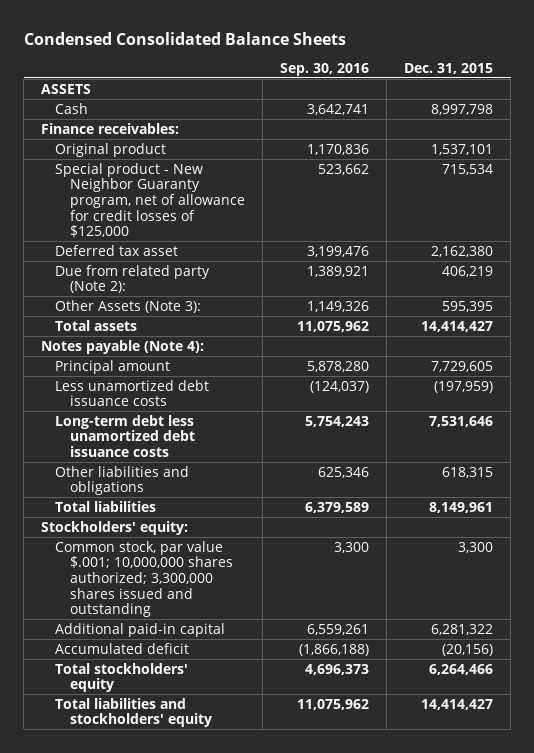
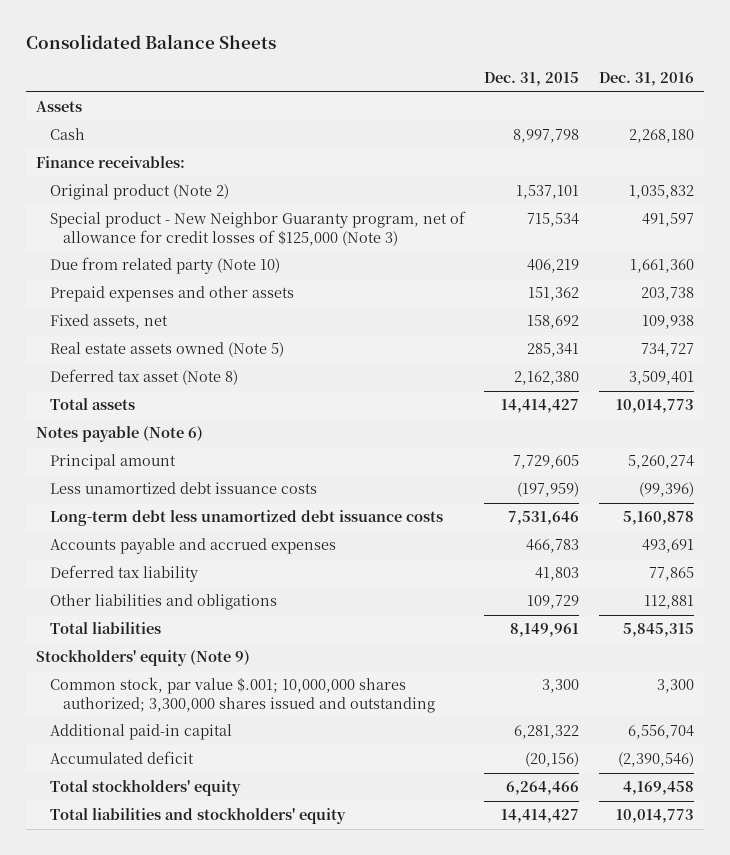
- Condensed Consolidated Balance Sheets
+ Consolidated Balance Sheets
- | Sep. 30, 2016 | Dec. 31, 2015
+ | Dec. 31, 2015 | Dec. 31, 2016
- ASSETS
+ Assets
- Original product | 1,170,836 | 1,537,101
- Special product - New Neighbor Guaranty program, net of allowance for credit losses of $125,000 | 523,662 | 715,534
- Deferred tax asset | 3,199,476 | 2,162,380
- Due from related party (Note 2): | 1,389,921 | 406,219
- Other Assets (Note 3): | 1,149,326 | 595,395
+ Original product (Note 2) | 1,537,101 | 1,035,832
+ Special product - New Neighbor Guaranty program, net of allowance for credit losses of $125,000 (Note 3) | 715,534 | 491,597
+ Due from related party (Note 10) | 406,219 | 1,661,360
+ Prepaid expenses and other assets | 151,362 | 203,738
+ Fixed assets, net | 158,692 | 109,938
+ Real estate assets owned (Note 5) | 285,341 | 734,727
+ Deferred tax asset (Note 8) | 2,162,380 | 3,509,401
- Notes payable (Note 4):
+ Notes payable (Note 6)
- Other liabilities and obligations | 625,346 | 618,315
+ Accounts payable and accrued expenses | 466,783 | 493,691
+ Deferred tax liability | 41,803 | 77,865
+ Other liabilities and obligations | 109,729 | 112,881
- Stockholders' equity:
+ Stockholders' equity (Note 9)

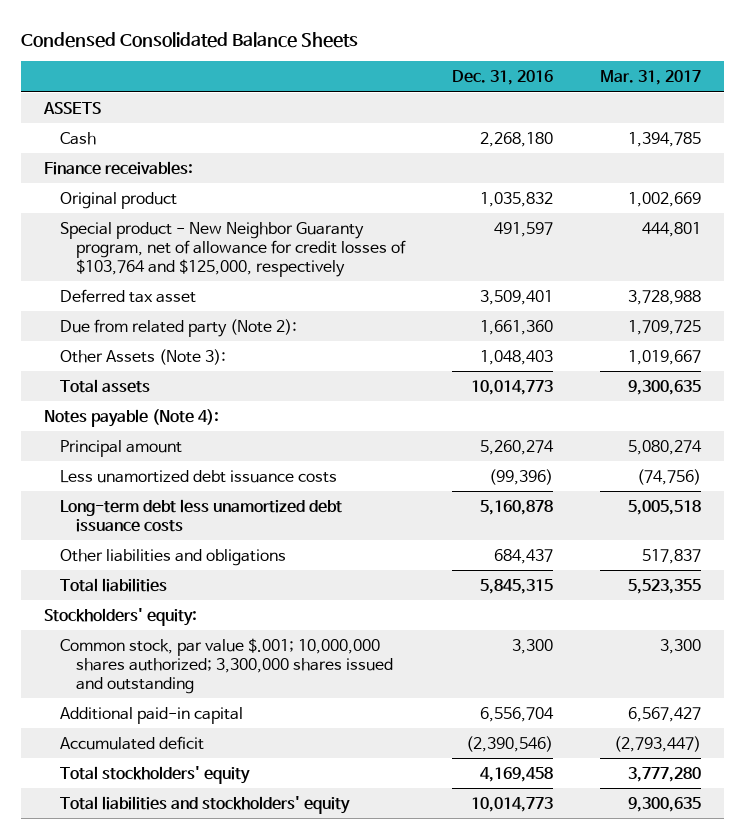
- Consolidated Balance Sheets
+ Condensed Consolidated Balance Sheets
- | Dec. 31, 2015 | Dec. 31, 2016
+ | Dec. 31, 2016 | Mar. 31, 2017
- Assets
+ ASSETS
- Original product (Note 2) | 1,537,101 | 1,035,832
- Special product - New Neighbor Guaranty program, net of allowance for credit losses of $125,000 (Note 3) | 715,534 | 491,597
- Due from related party (Note 10) | 406,219 | 1,661,360
- Prepaid expenses and other assets | 151,362 | 203,738
- Fixed assets, net | 158,692 | 109,938
- Real estate assets owned (Note 5) | 285,341 | 734,727
- Deferred tax asset (Note 8) | 2,162,380 | 3,509,401
+ Original product | 1,035,832 | 1,002,669
+ Special product - New Neighbor Guaranty program, net of allowance for credit losses of $103,764 and $125,000, respectively | 491,597 | 444,801
+ Deferred tax asset | 3,509,401 | 3,728,988
+ Due from related party (Note 2): | 1,661,360 | 1,709,725
+ Other Assets (Note 3): | 1,048,403 | 1,019,667
- Notes payable (Note 6)
+ Notes payable (Note 4):
- Accounts payable and accrued expenses | 466,783 | 493,691
- Deferred tax liability | 41,803 | 77,865
- Other liabilities and obligations | 109,729 | 112,881
+ Other liabilities and obligations | 684,437 | 517,837
- Stockholders' equity (Note 9)
+ Stockholders' equity:

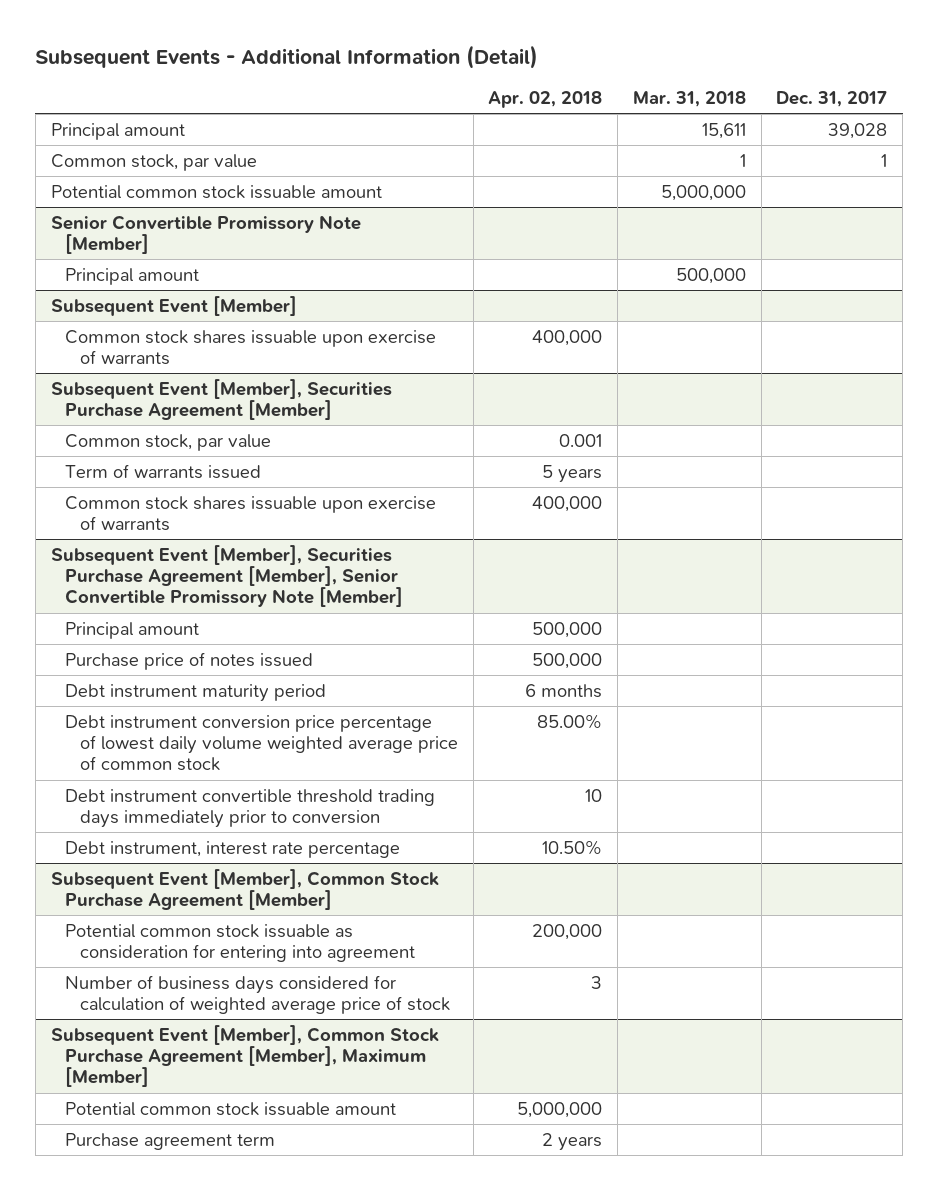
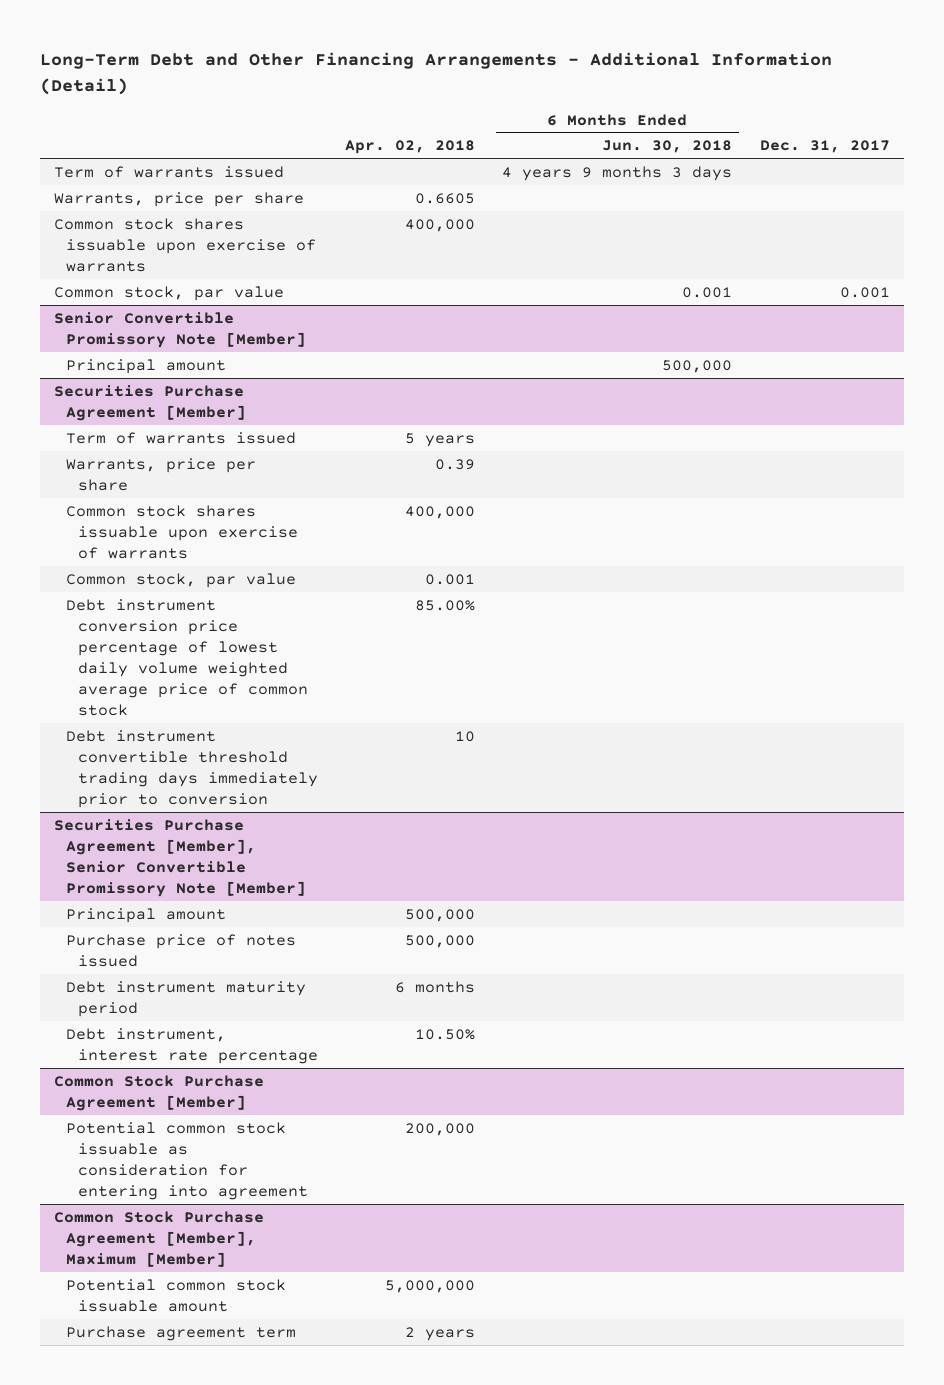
- Subsequent Events - Additional Information (Detail)
+ Long-Term Debt and Other Financing Arrangements - Additional Information (Detail)
- | Apr. 02, 2018 | Mar. 31, 2018 | Dec. 31, 2017
+ | Apr. 02, 2018 | 6 Months Ended Jun. 30, 2018 | Dec. 31, 2017
- Principal amount | | 15,611 | 39,028
- Common stock, par value | | 1 | 1
- Potential common stock issuable amount | | 5,000,000 |
+ Term of warrants issued | | 4 years 9 months 3 days |
+ Warrants, price per share | 0.6605 | |
+ Common stock shares issuable upon exercise of warrants | 400,000 | |
+ Common stock, par value | | 0.001 | 0.001
- Subsequent Event [Member]
- Common stock shares issuable upon exercise of warrants | 400,000 | |
- Subsequent Event [Member], Securities Purchase Agreement [Member]
- Common stock, par value | 0.001 | |
+ Securities Purchase Agreement [Member]
+ Warrants, price per share | 0.39 | |
- Subsequent Event [Member], Securities Purchase Agreement [Member], Senior Convertible Promissory Note [Member]
+ Common stock, par value | 0.001 | |
+ Debt instrument conversion price percentage of lowest daily volume weighted average price of common stock | 85.00% | |
+ Debt instrument convertible threshold trading days immediately prior to conversion | 10 | |
+ Securities Purchase Agreement [Member], Senior Convertible Promissory Note [Member]
- Debt instrument conversion price percentage of lowest daily volume weighted average price of common stock | 85.00% | |
- Debt instrument convertible threshold trading days immediately prior to conversion | 10 | |
- Subsequent Event [Member], Common Stock Purchase Agreement [Member]
+ Common Stock Purchase Agreement [Member]
- Number of business days considered for calculation of weighted average price of stock | 3 | |
- Subsequent Event [Member], Common Stock Purchase Agreement [Member], Maximum [Member]
+ Common Stock Purchase Agreement [Member], Maximum [Member]

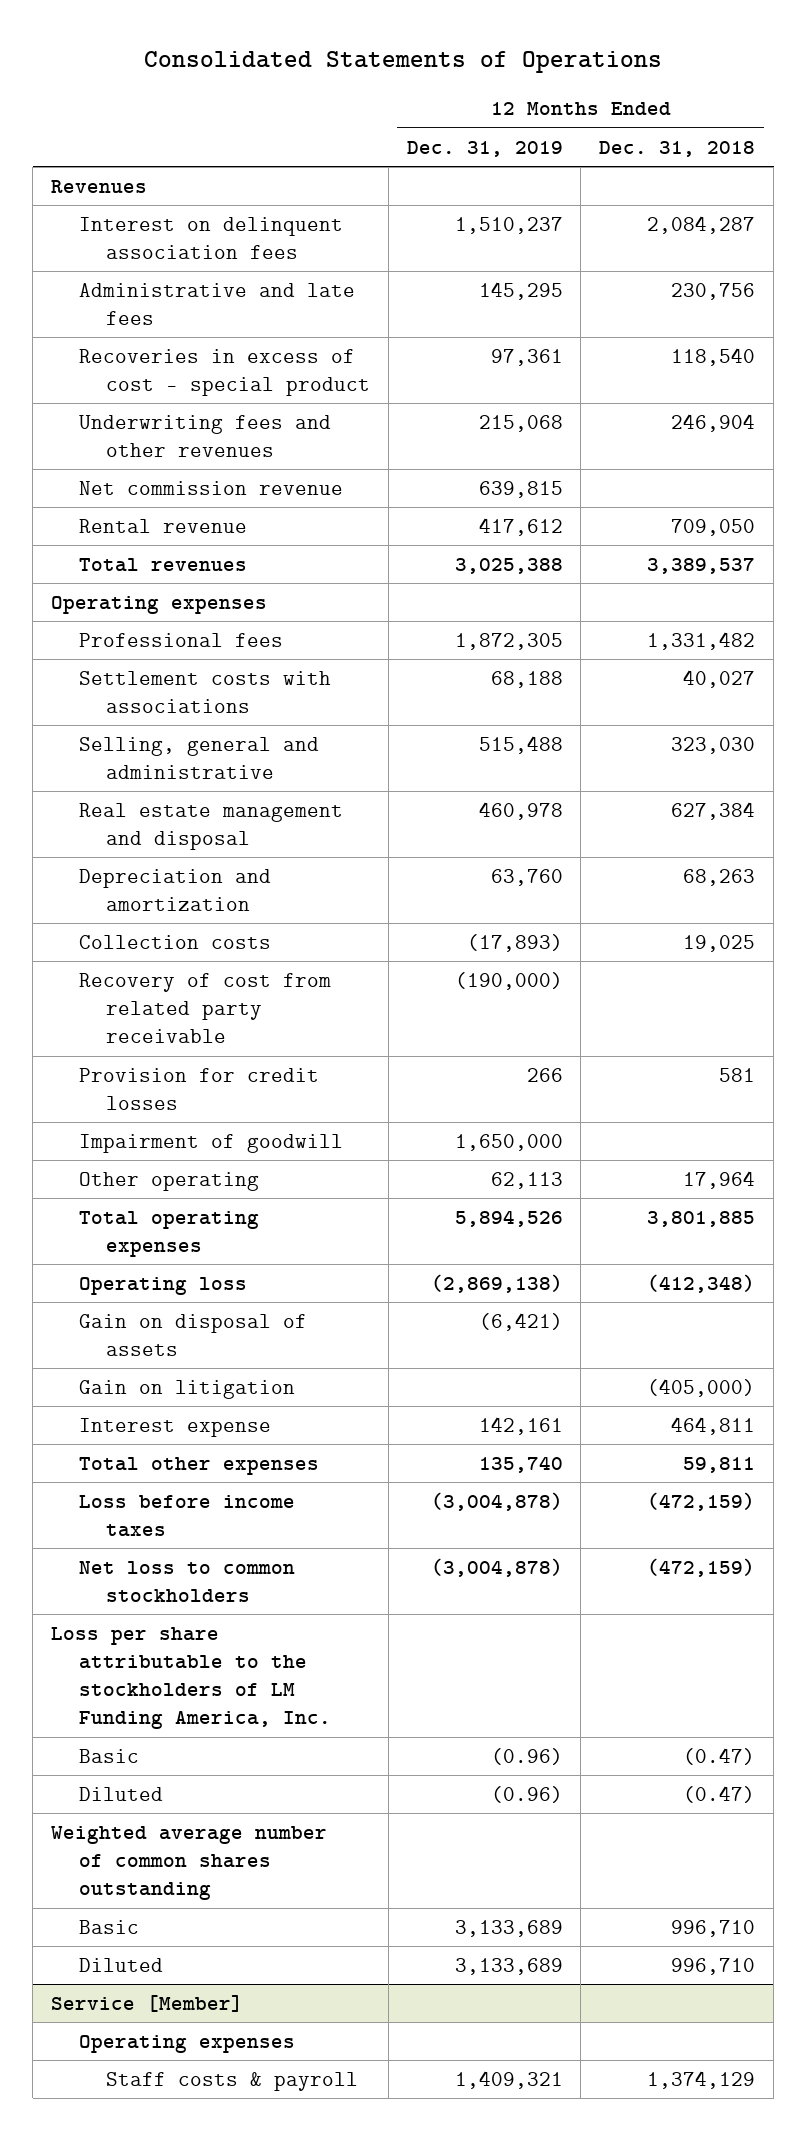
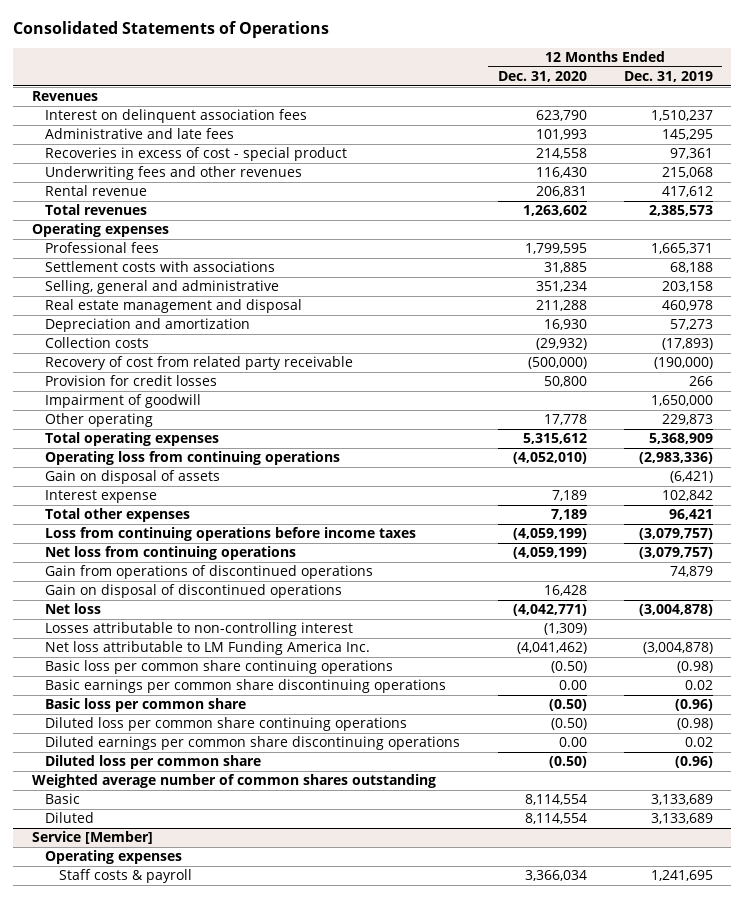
- | 12 Months Ended Dec. 31, 2019 | 12 Months Ended Dec. 31, 2018
+ | 12 Months Ended Dec. 31, 2020 | 12 Months Ended Dec. 31, 2019
- Net commission revenue | 639,815 |
- Total revenues | 3,025,388 | 3,389,537
+ Total revenues | 1,263,602 | 2,385,573
- Professional fees | 1,872,305 | 1,331,482
+ Professional fees | 1,799,595 | 1,665,371
- Selling, general and administrative | 515,488 | 323,030
+ Selling, general and administrative | 351,234 | 203,158
- Depreciation and amortization | 63,760 | 68,263
+ Depreciation and amortization | 16,930 | 57,273
- Other operating | 62,113 | 17,964
- Total operating expenses | 5,894,526 | 3,801,885
- Operating loss | (2,869,138) | (412,348)
+ Other operating | 17,778 | 229,873
+ Total operating expenses | 5,315,612 | 5,368,909
+ Operating loss from continuing operations | (4,052,010) | (2,983,336)
- Gain on litigation | | (405,000)
- Interest expense | 142,161 | 464,811
- Total other expenses | 135,740 | 59,811
- Loss before income taxes | (3,004,878) | (472,159)
- Net loss to common stockholders | (3,004,878) | (472,159)
- Loss per share attributable to the stockholders of LM Funding America, Inc.
- Basic | (0.96) | (0.47)
- Diluted | (0.96) | (0.47)
+ Interest expense | 7,189 | 102,842
+ Total other expenses | 7,189 | 96,421
+ Loss from continuing operations before income taxes | (4,059,199) | (3,079,757)
+ Net loss from continuing operations | (4,059,199) | (3,079,757)
+ Gain from operations of discontinued operations | | 74,879
+ Gain on disposal of discontinued operations | 16,428 |
+ Net loss | (4,042,771) | (3,004,878)
+ Losses attributable to non-controlling interest | (1,309) |
+ Net loss attributable to LM Funding America Inc. | (4,041,462) | (3,004,878)
+ Basic loss per common share continuing operations | (0.50) | (0.98)
+ Basic earnings per common share discontinuing operations | 0.00 | 0.02
+ Basic loss per common share | (0.50) | (0.96)
+ Diluted loss per common share continuing operations | (0.50) | (0.98)
+ Diluted earnings per common share discontinuing operations | 0.00 | 0.02
+ Diluted loss per common share | (0.50) | (0.96)
@ Service [Member]
- Staff costs & payroll | 1,409,321 | 1,374,129
+ Staff costs & payroll | 3,366,034 | 1,241,695

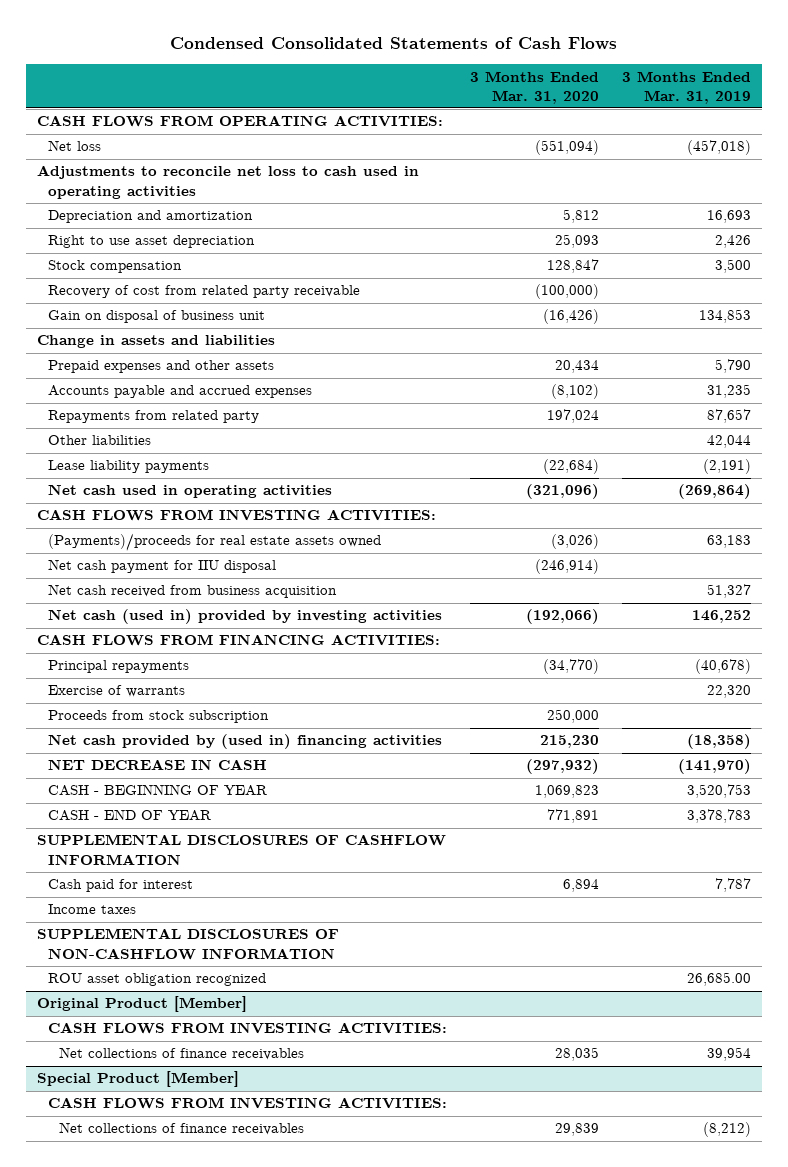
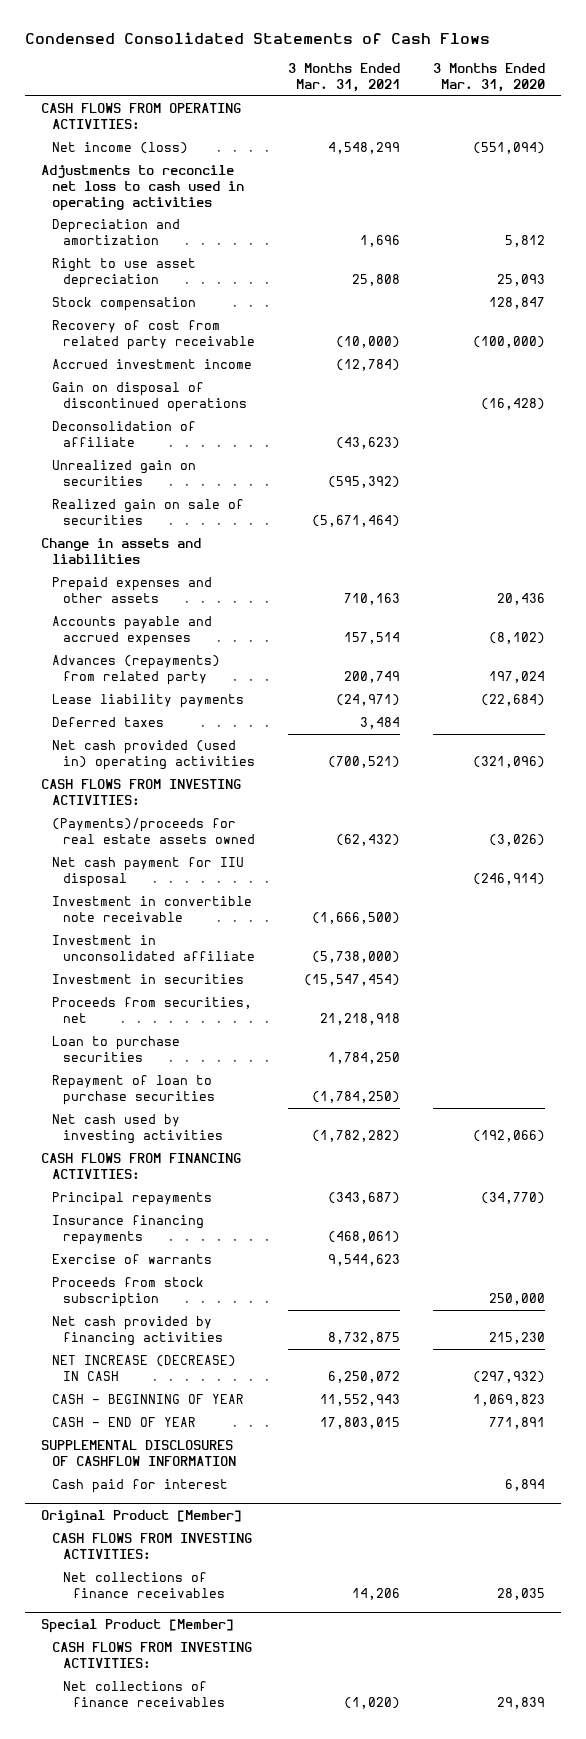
- | 3 Months Ended Mar. 31, 2020 | 3 Months Ended Mar. 31, 2019
+ | 3 Months Ended Mar. 31, 2021 | 3 Months Ended Mar. 31, 2020
- Net loss | (551,094) | (457,018)
+ Net income (loss) | 4,548,299 | (551,094)
- Gain on disposal of business unit | (16,426) | 134,853
+ Accrued investment income | (12,784) |
+ Gain on disposal of discontinued operations | | (16,428)
+ Deconsolidation of affiliate | (43,623) |
+ Unrealized gain on securities | (595,392) |
+ Realized gain on sale of securities | (5,671,464) |
- Prepaid expenses and other assets | 20,434 | 5,790
+ Prepaid expenses and other assets | 710,163 | 20,436
- Repayments from related party | 197,024 | 87,657
- Other liabilities | | 42,044
+ Advances (repayments) from related party | 200,749 | 197,024
- Net cash used in operating activities | (321,096) | (269,864)
+ Deferred taxes | 3,484 |
+ Net cash provided (used in) operating activities | (700,521) | (321,096)
- Net cash received from business acquisition | | 51,327
- Net cash (used in) provided by investing activities | (192,066) | 146,252
+ Investment in convertible note receivable | (1,666,500) |
+ Investment in unconsolidated affiliate | (5,738,000) |
+ Investment in securities | (15,547,454) |
+ Proceeds from securities, net | 21,218,918 |
+ Loan to purchase securities | 1,784,250 |
+ Repayment of loan to purchase securities | (1,784,250) |
+ Net cash used by investing activities | (1,782,282) | (192,066)
+ Insurance financing repayments | (468,061) |
- Net cash provided by (used in) financing activities | 215,230 | (18,358)
- NET DECREASE IN CASH | (297,932) | (141,970)
+ Net cash provided by financing activities | 8,732,875 | 215,230
+ NET INCREASE (DECREASE) IN CASH | 6,250,072 | (297,932)
- Income taxes
- SUPPLEMENTAL DISCLOSURES OF NON-CASHFLOW INFORMATION
- ROU asset obligation recognized | | 26,685.00

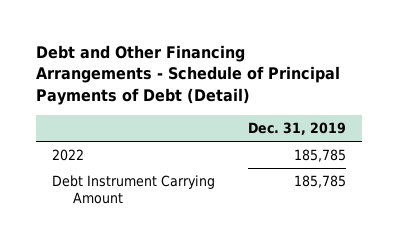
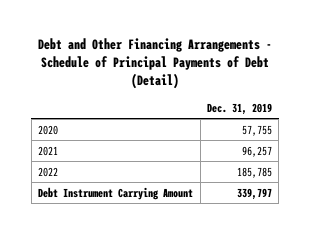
+ 2020 | 57,755
+ 2021 | 96,257
- Debt Instrument Carrying Amount | 185,785
+ Debt Instrument Carrying Amount | 339,797

